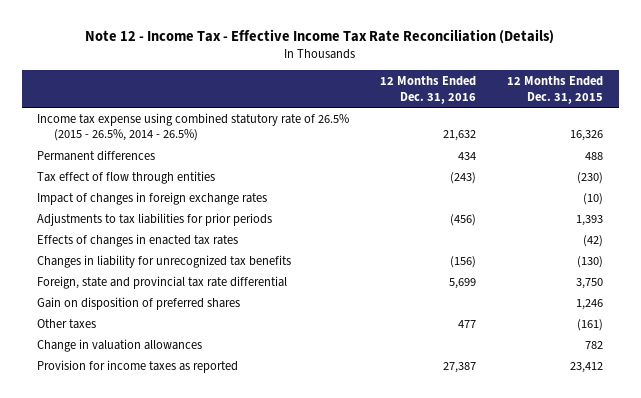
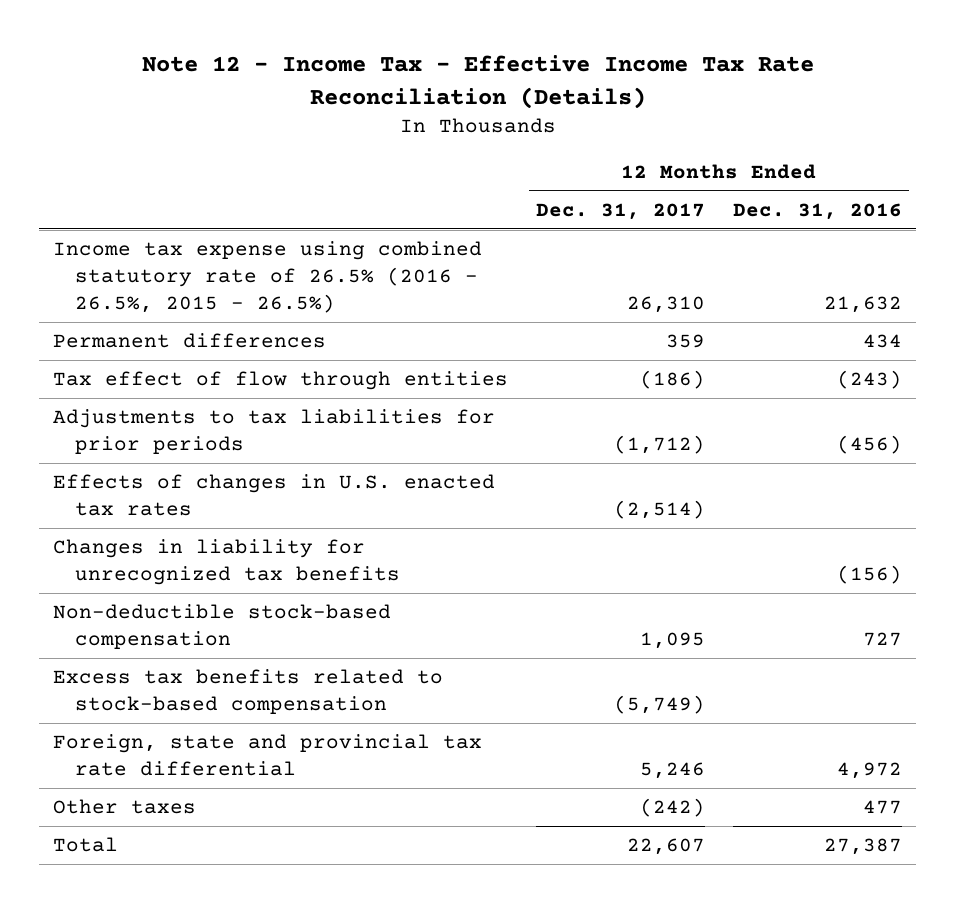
- | 12 Months Ended Dec. 31, 2016 | 12 Months Ended Dec. 31, 2015
+ | 12 Months Ended Dec. 31, 2017 | 12 Months Ended Dec. 31, 2016
- Income tax expense using combined statutory rate of 26.5% (2015 - 26.5%, 2014 - 26.5%) | 21,632 | 16,326
+ Income tax expense using combined statutory rate of 26.5% (2016 - 26.5%, 2015 - 26.5%) | 26,310 | 21,632
- Impact of changes in foreign exchange rates | | (10)
- Effects of changes in enacted tax rates | | (42)
+ Effects of changes in U.S. enacted tax rates | (2,514) |
- Foreign, state and provincial tax rate differential | 5,699 | 3,750
- Gain on disposition of preferred shares | | 1,246
+ Non-deductible stock-based compensation | 1,095 | 727
+ Excess tax benefits related to stock-based compensation | (5,749) |
+ Foreign, state and provincial tax rate differential | 5,246 | 4,972
- Change in valuation allowances | | 782
- Provision for income taxes as reported | 27,387 | 23,412
+ Total | 22,607 | 27,387

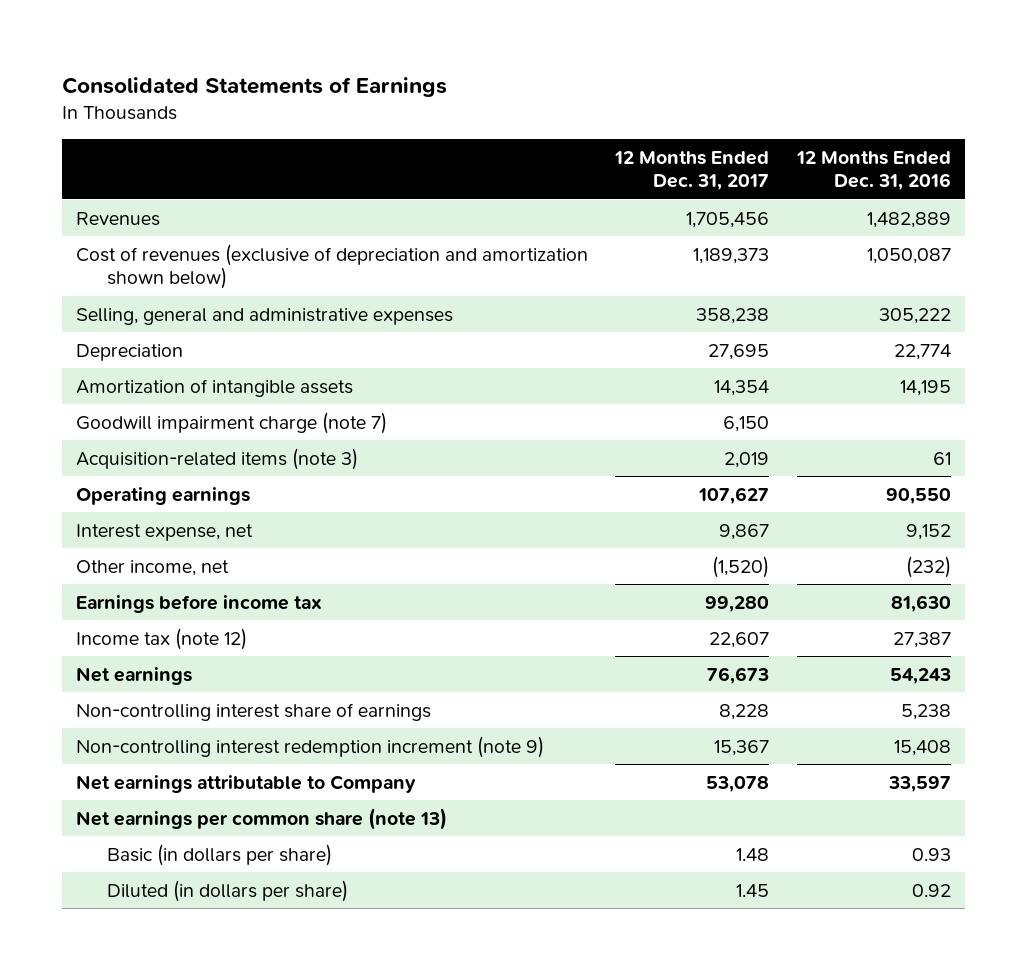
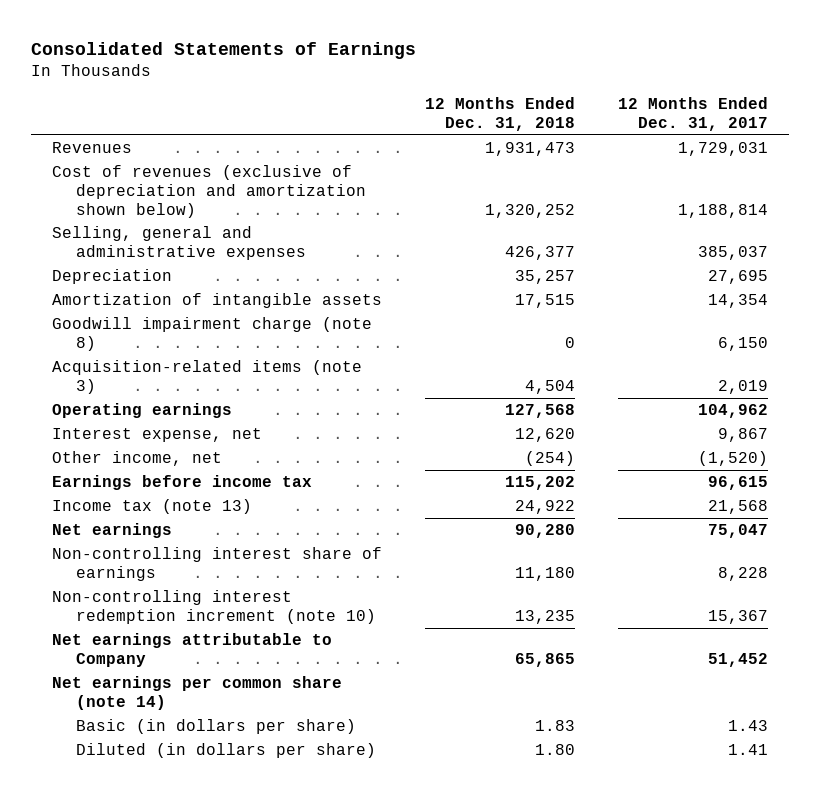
- | 12 Months Ended Dec. 31, 2017 | 12 Months Ended Dec. 31, 2016
+ | 12 Months Ended Dec. 31, 2018 | 12 Months Ended Dec. 31, 2017
- Revenues | 1,705,456 | 1,482,889
- Cost of revenues (exclusive of depreciation and amortization shown below) | 1,189,373 | 1,050,087
- Selling, general and administrative expenses | 358,238 | 305,222
+ Revenues | 1,931,473 | 1,729,031
+ Cost of revenues (exclusive of depreciation and amortization shown below) | 1,320,252 | 1,188,814
+ Selling, general and administrative expenses | 426,377 | 385,037
- Goodwill impairment charge (note 7) | 6,150 |
+ Goodwill impairment charge (note 8) | 0 | 6,150
- Operating earnings | 107,627 | 90,550
+ Operating earnings | 127,568 | 104,962
- Earnings before income tax | 99,280 | 81,630
- Income tax (note 12) | 22,607 | 27,387
- Net earnings | 76,673 | 54,243
+ Earnings before income tax | 115,202 | 96,615
+ Income tax (note 13) | 24,922 | 21,568
+ Net earnings | 90,280 | 75,047
- Non-controlling interest redemption increment (note 9) | 15,367 | 15,408
- Net earnings attributable to Company | 53,078 | 33,597
- Net earnings per common share (note 13)
- Basic (in dollars per share) | 1.48 | 0.93
- Diluted (in dollars per share) | 1.45 | 0.92
+ Non-controlling interest redemption increment (note 10) | 13,235 | 15,367
+ Net earnings attributable to Company | 65,865 | 51,452
+ Net earnings per common share (note 14)
+ Basic (in dollars per share) | 1.83 | 1.43
+ Diluted (in dollars per share) | 1.80 | 1.41

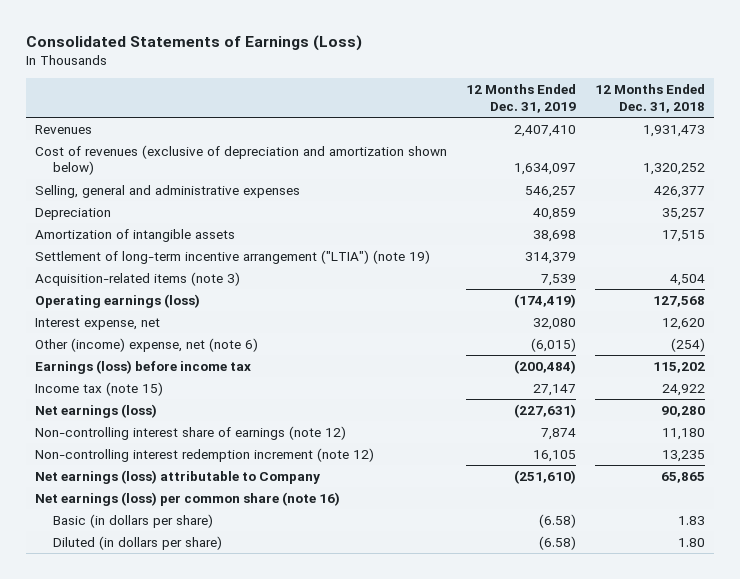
- Consolidated Statements of Earnings
+ Consolidated Statements of Earnings (Loss)
- | 12 Months Ended Dec. 31, 2018 | 12 Months Ended Dec. 31, 2017
+ | 12 Months Ended Dec. 31, 2019 | 12 Months Ended Dec. 31, 2018
- Goodwill impairment charge (note 8) | 0 | 6,150
+ Settlement of long-term incentive arrangement ("LTIA") (note 19) | 314,379 |
- Operating earnings | 127,568 | 104,962
+ Operating earnings (loss) | (174,419) | 127,568
- Other income, net | (254) | (1,520)
- Earnings before income tax | 115,202 | 96,615
- Income tax (note 13) | 24,922 | 21,568
- Net earnings | 90,280 | 75,047
- Non-controlling interest share of earnings | 11,180 | 8,228
- Non-controlling interest redemption increment (note 10) | 13,235 | 15,367
- Net earnings attributable to Company | 65,865 | 51,452
- Net earnings per common share (note 14)
+ Other (income) expense, net (note 6) | (6,015) | (254)
+ Earnings (loss) before income tax | (200,484) | 115,202
+ Income tax (note 15) | 27,147 | 24,922
+ Net earnings (loss) | (227,631) | 90,280
+ Non-controlling interest share of earnings (note 12) | 7,874 | 11,180
+ Non-controlling interest redemption increment (note 12) | 16,105 | 13,235
+ Net earnings (loss) attributable to Company | (251,610) | 65,865
+ Net earnings (loss) per common share (note 16)

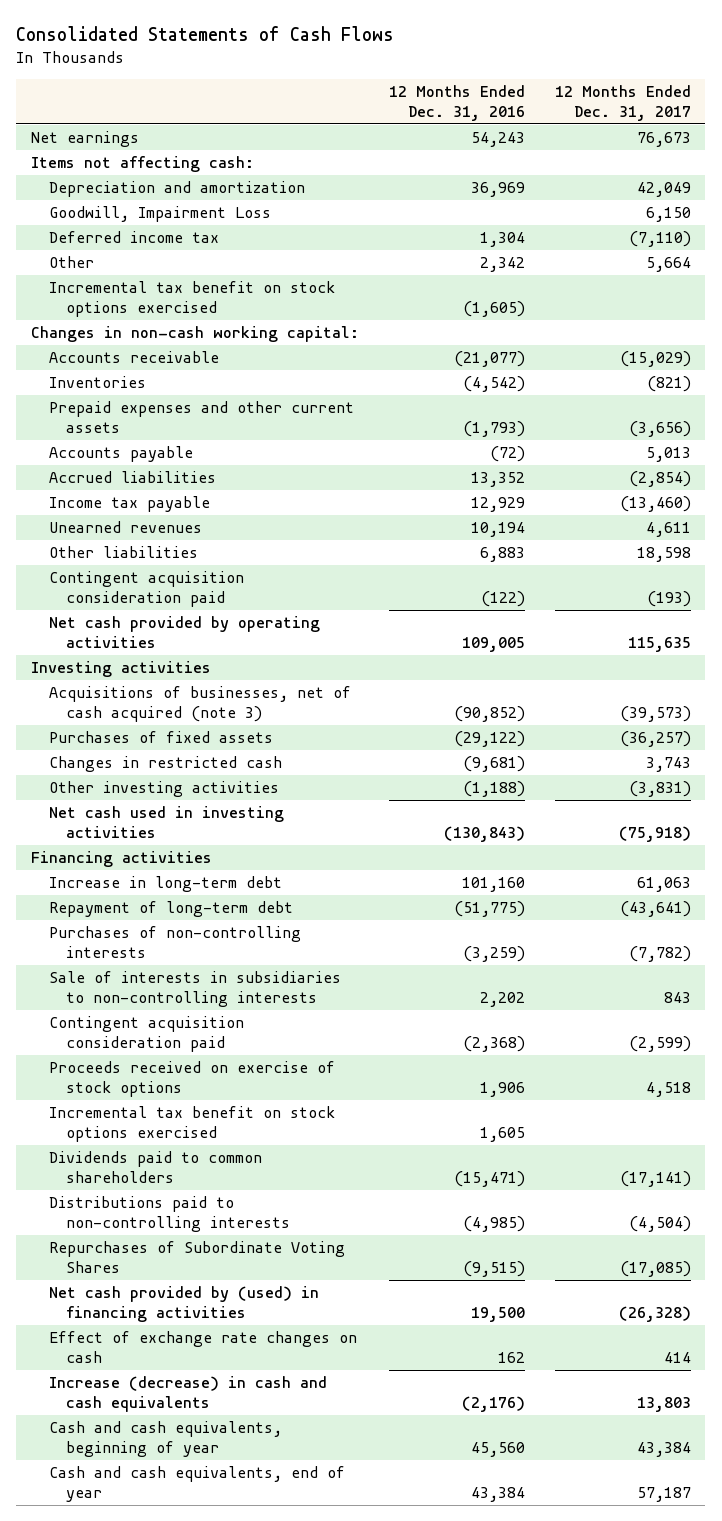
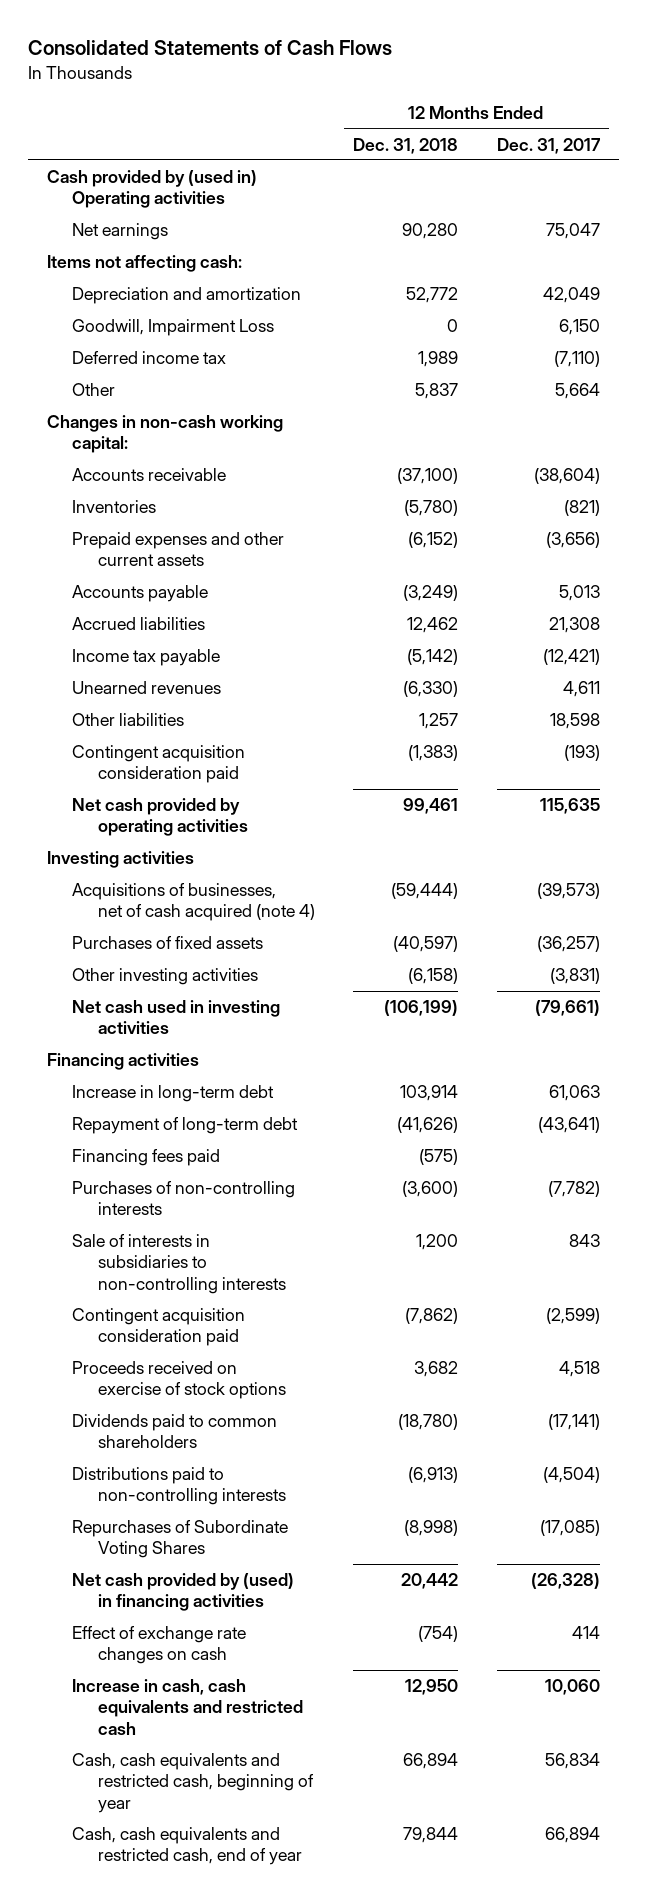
- | 12 Months Ended Dec. 31, 2016 | 12 Months Ended Dec. 31, 2017
+ | 12 Months Ended Dec. 31, 2018 | 12 Months Ended Dec. 31, 2017
- Net earnings | 54,243 | 76,673
+ Cash provided by (used in) Operating activities
+ Net earnings | 90,280 | 75,047
- Incremental tax benefit on stock options exercised | (1,605) |
- Accounts receivable | (21,077) | (15,029)
+ Accounts receivable | (37,100) | (38,604)
- Accrued liabilities | 13,352 | (2,854)
- Income tax payable | 12,929 | (13,460)
+ Accrued liabilities | 12,462 | 21,308
+ Income tax payable | (5,142) | (12,421)
- Acquisitions of businesses, net of cash acquired (note 3) | (90,852) | (39,573)
+ Acquisitions of businesses, net of cash acquired (note 4) | (59,444) | (39,573)
- Changes in restricted cash | (9,681) | 3,743
- Net cash used in investing activities | (130,843) | (75,918)
+ Net cash used in investing activities | (106,199) | (79,661)
+ Financing fees paid | (575) |
- Incremental tax benefit on stock options exercised | 1,605 |
- Increase (decrease) in cash and cash equivalents | (2,176) | 13,803
- Cash and cash equivalents, beginning of year | 45,560 | 43,384
- Cash and cash equivalents, end of year | 43,384 | 57,187
+ Increase in cash, cash equivalents and restricted cash | 12,950 | 10,060
+ Cash, cash equivalents and restricted cash, beginning of year | 66,894 | 56,834
+ Cash, cash equivalents and restricted cash, end of year | 79,844 | 66,894

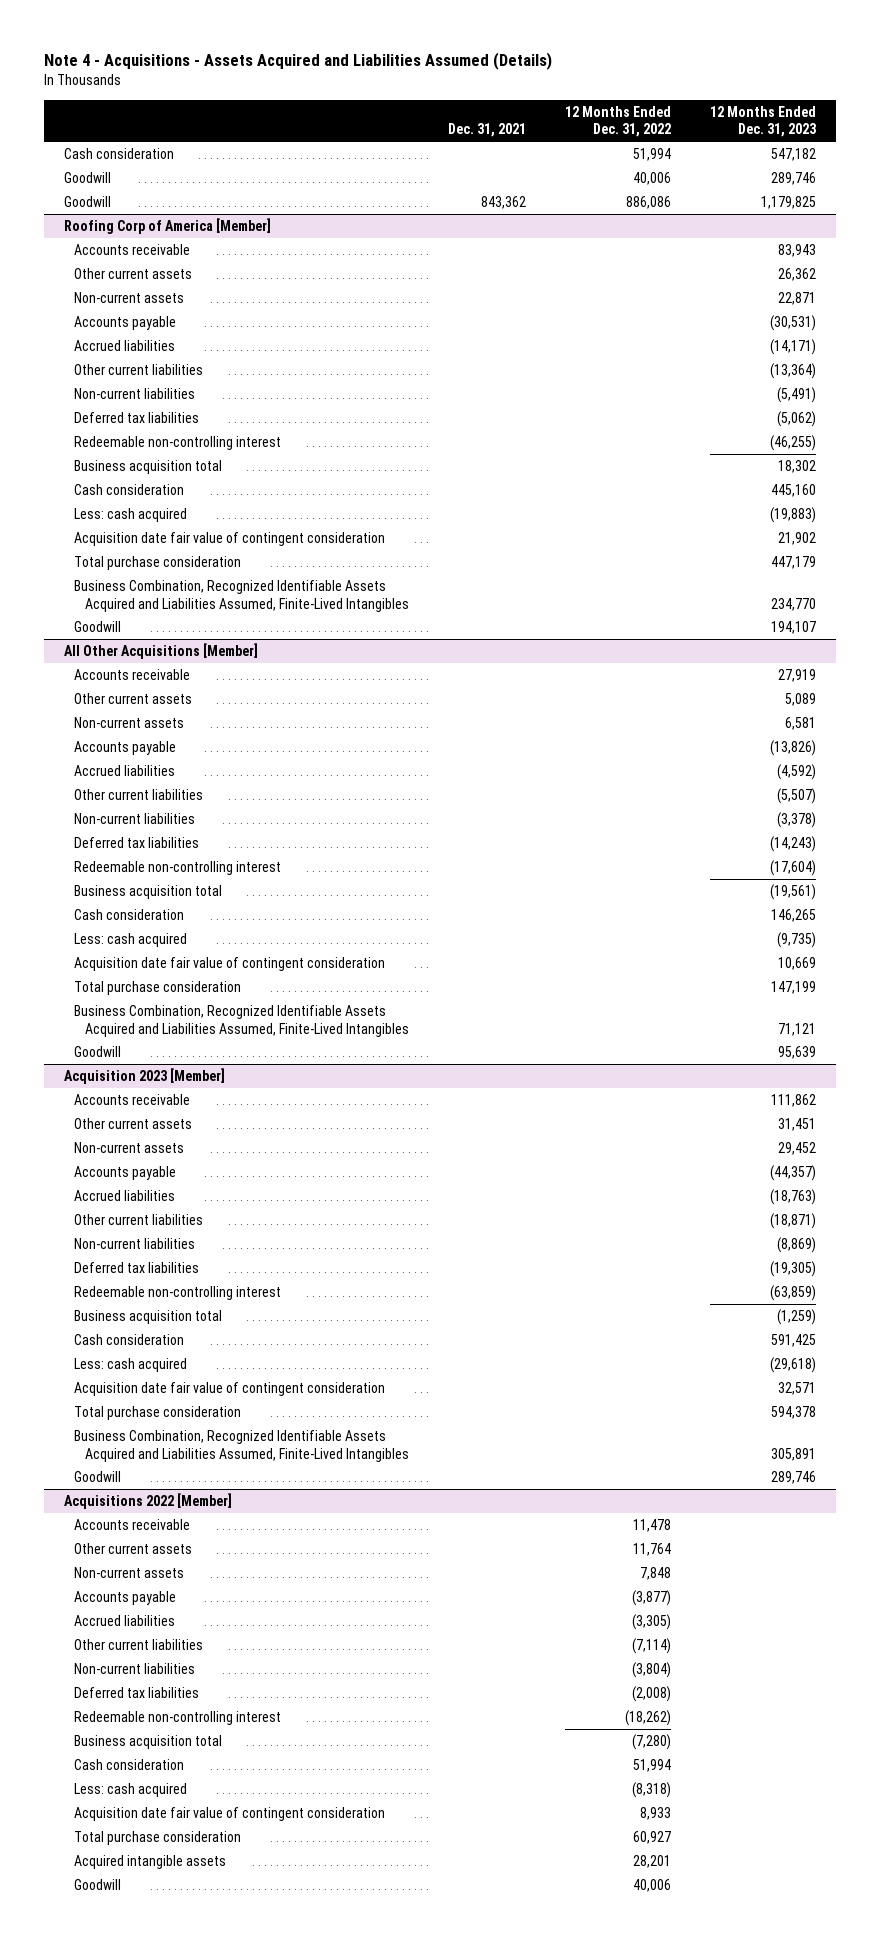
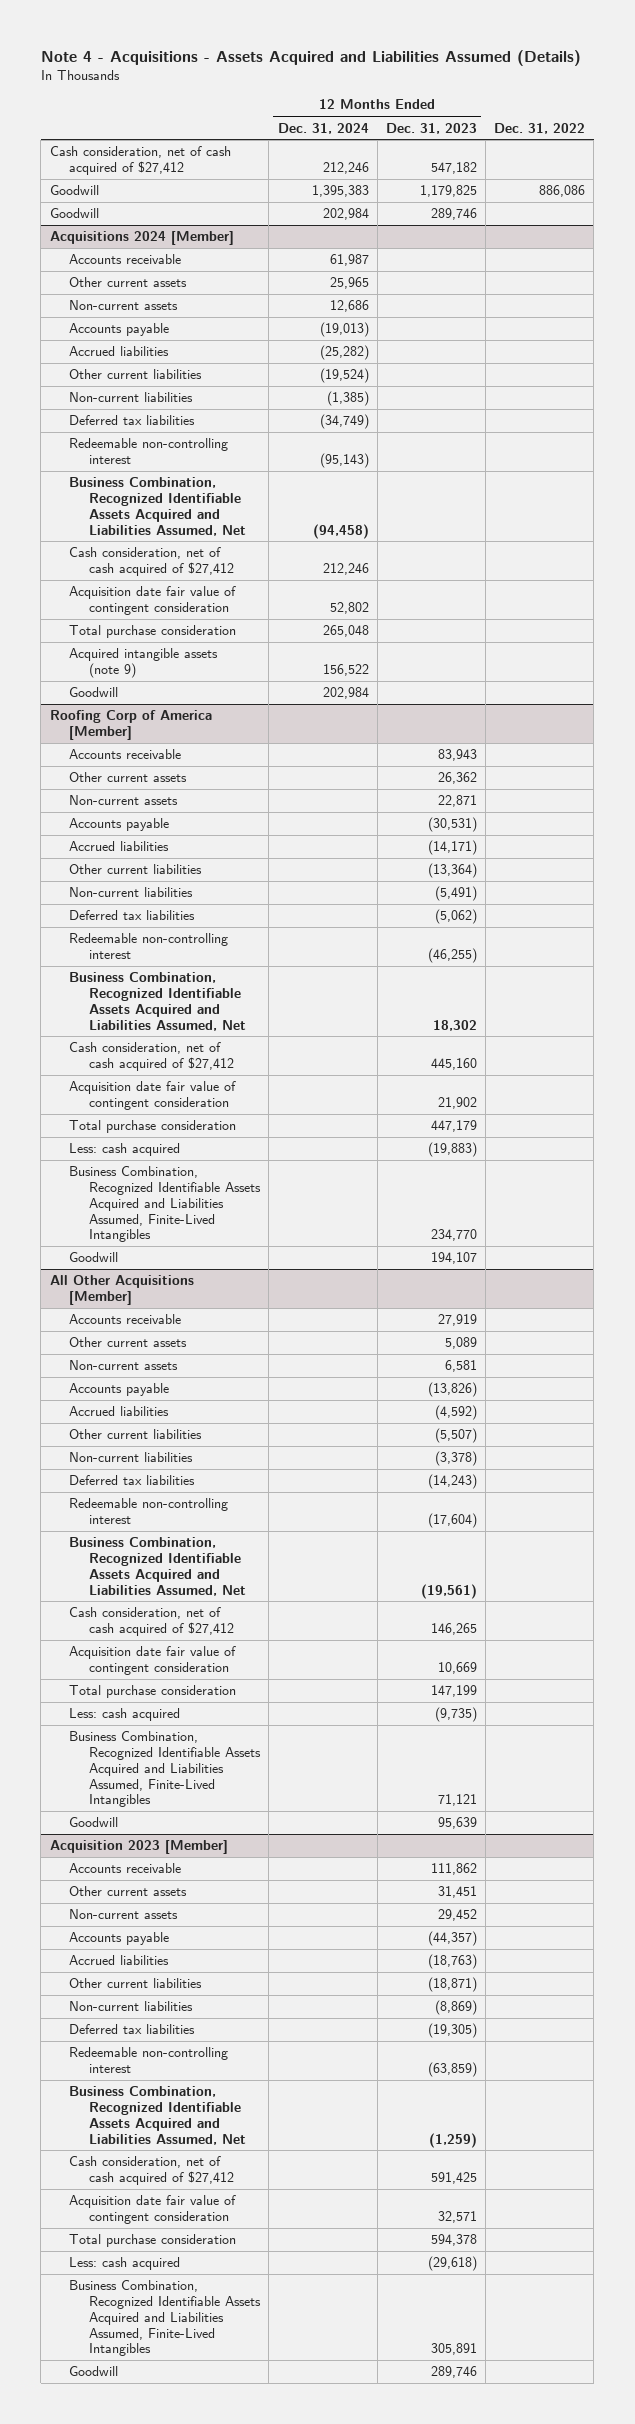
- | Dec. 31, 2021 | 12 Months Ended Dec. 31, 2022 | 12 Months Ended Dec. 31, 2023
+ | 12 Months Ended Dec. 31, 2024 | 12 Months Ended Dec. 31, 2023 | Dec. 31, 2022
- Cash consideration | | 51,994 | 547,182
+ Cash consideration, net of cash acquired of $27,412 | 212,246 | 547,182 |
moved down: Goodwill | 202,984 | 289,746 |
+ Acquisitions 2024 [Member]
+ Accounts receivable | 61,987 | |
+ Other current assets | 25,965 | |
+ Non-current assets | 12,686 | |
+ Accounts payable | (19,013) | |
+ Accrued liabilities | (25,282) | |
+ Other current liabilities | (19,524) | |
+ Non-current liabilities | (1,385) | |
+ Deferred tax liabilities | (34,749) | |
+ Redeemable non-controlling interest | (95,143) | |
+ Business Combination, Recognized Identifiable Assets Acquired and Liabilities Assumed, Net | (94,458) | |
+ Cash consideration, net of cash acquired of $27,412 | 212,246 | |
+ Acquisition date fair value of contingent consideration | 52,802 | |
+ Total purchase consideration | 265,048 | |
+ Acquired intangible assets (note 9) | 156,522 | |
+ Goodwill | 202,984 | |
@ Roofing Corp of America [Member]
- Business acquisition total | | | 18,302
- Cash consideration | | | 445,160
+ Business Combination, Recognized Identifiable Assets Acquired and Liabilities Assumed, Net | | 18,302 |
+ Cash consideration, net of cash acquired of $27,412 | | 445,160 |
moved down: Less: cash acquired | | (19,883) |
@ All Other Acquisitions [Member]
- Business acquisition total | | | (19,561)
- Cash consideration | | | 146,265
+ Business Combination, Recognized Identifiable Assets Acquired and Liabilities Assumed, Net | | (19,561) |
+ Cash consideration, net of cash acquired of $27,412 | | 146,265 |
moved down: Less: cash acquired | | (9,735) |
@ Acquisition 2023 [Member]
- Business acquisition total | | | (1,259)
- Cash consideration | | | 591,425
+ Business Combination, Recognized Identifiable Assets Acquired and Liabilities Assumed, Net | | (1,259) |
+ Cash consideration, net of cash acquired of $27,412 | | 591,425 |
moved down: Less: cash acquired | | (29,618) |
- Acquisitions 2022 [Member]
- Accounts receivable | | 11,478 |
- Other current assets | | 11,764 |
- Non-current assets | | 7,848 |
- Accounts payable | | (3,877) |
- Accrued liabilities | | (3,305) |
- Other current liabilities | | (7,114) |
- Non-current liabilities | | (3,804) |
- Deferred tax liabilities | | (2,008) |
- Redeemable non-controlling interest | | (18,262) |
- Business acquisition total | | (7,280) |
- Cash consideration | | 51,994 |
- Less: cash acquired | | (8,318) |
- Acquisition date fair value of contingent consideration | | 8,933 |
- Total purchase consideration | | 60,927 |
- Acquired intangible assets | | 28,201 |
- Goodwill | | 40,006 |

